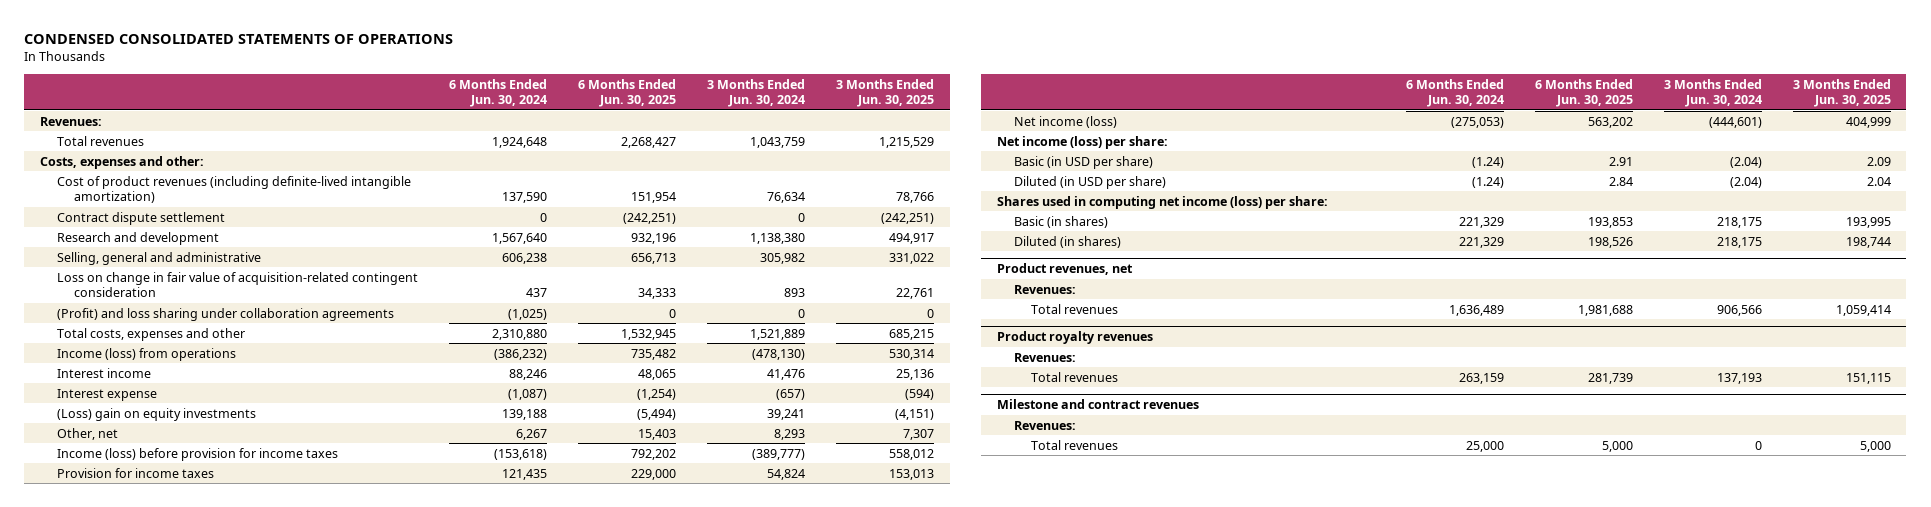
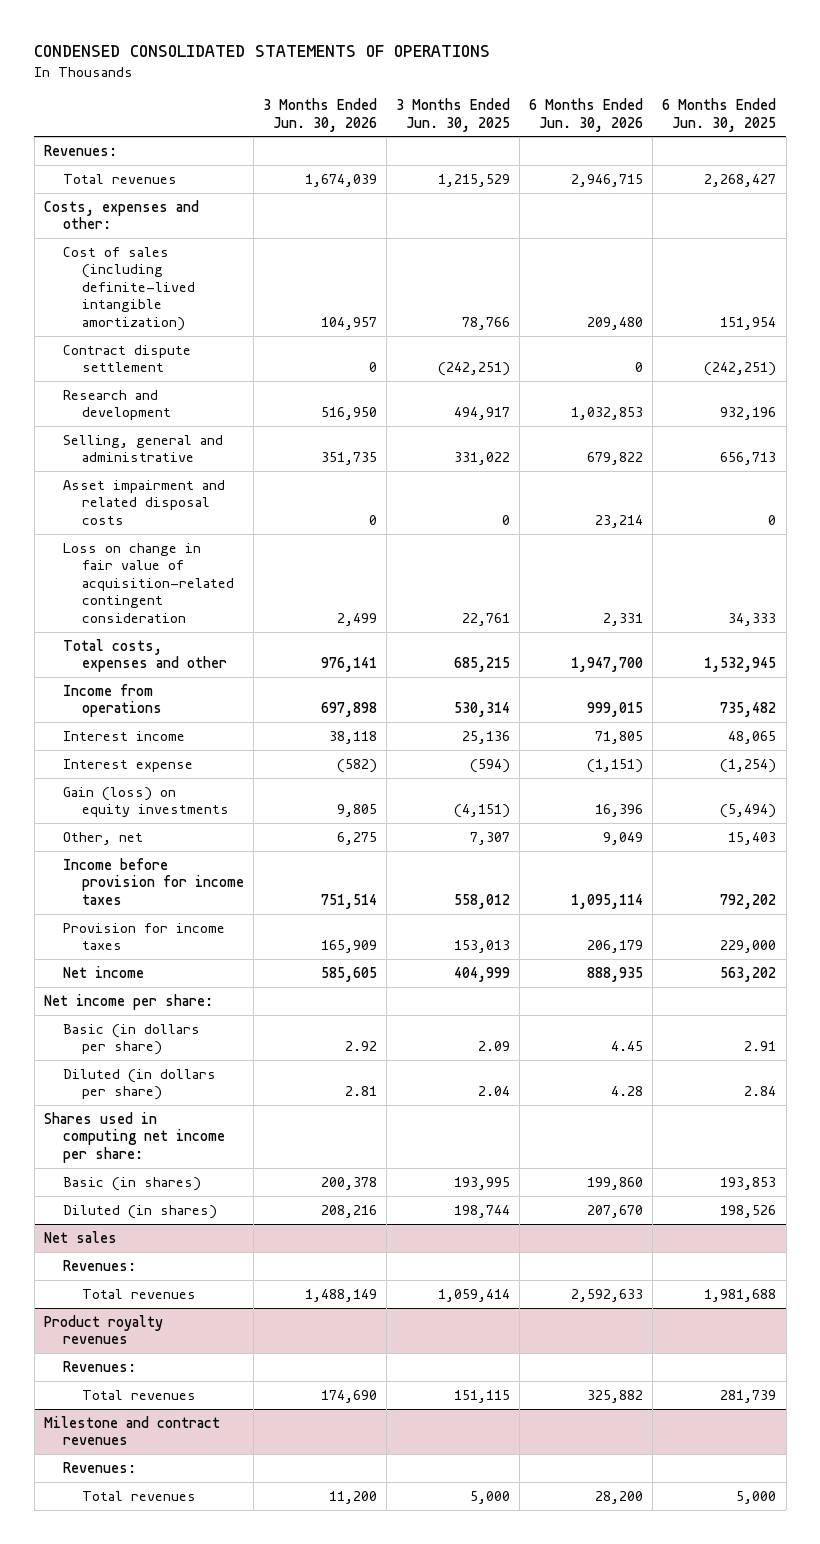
- | 6 Months Ended Jun. 30, 2024 | 6 Months Ended Jun. 30, 2025 | 3 Months Ended Jun. 30, 2024 | 3 Months Ended Jun. 30, 2025
+ | 3 Months Ended Jun. 30, 2026 | 3 Months Ended Jun. 30, 2025 | 6 Months Ended Jun. 30, 2026 | 6 Months Ended Jun. 30, 2025
- Cost of product revenues (including definite-lived intangible amortization) | 137,590 | 151,954 | 76,634 | 78,766
+ Cost of sales (including definite-lived intangible amortization) | 104,957 | 78,766 | 209,480 | 151,954
+ Asset impairment and related disposal costs | 0 | 0 | 23,214 | 0
- (Profit) and loss sharing under collaboration agreements | (1,025) | 0 | 0 | 0
- Income (loss) from operations | (386,232) | 735,482 | (478,130) | 530,314
+ Income from operations | 697,898 | 530,314 | 999,015 | 735,482
- (Loss) gain on equity investments | 139,188 | (5,494) | 39,241 | (4,151)
+ Gain (loss) on equity investments | 9,805 | (4,151) | 16,396 | (5,494)
- Income (loss) before provision for income taxes | (153,618) | 792,202 | (389,777) | 558,012
+ Income before provision for income taxes | 751,514 | 558,012 | 1,095,114 | 792,202
- Net income (loss) | (275,053) | 563,202 | (444,601) | 404,999
- Net income (loss) per share:
- Basic (in USD per share) | (1.24) | 2.91 | (2.04) | 2.09
- Diluted (in USD per share) | (1.24) | 2.84 | (2.04) | 2.04
- Shares used in computing net income (loss) per share:
+ Net income | 585,605 | 404,999 | 888,935 | 563,202
+ Net income per share:
+ Basic (in dollars per share) | 2.92 | 2.09 | 4.45 | 2.91
+ Diluted (in dollars per share) | 2.81 | 2.04 | 4.28 | 2.84
+ Shares used in computing net income per share:
- Product revenues, net
+ Net sales

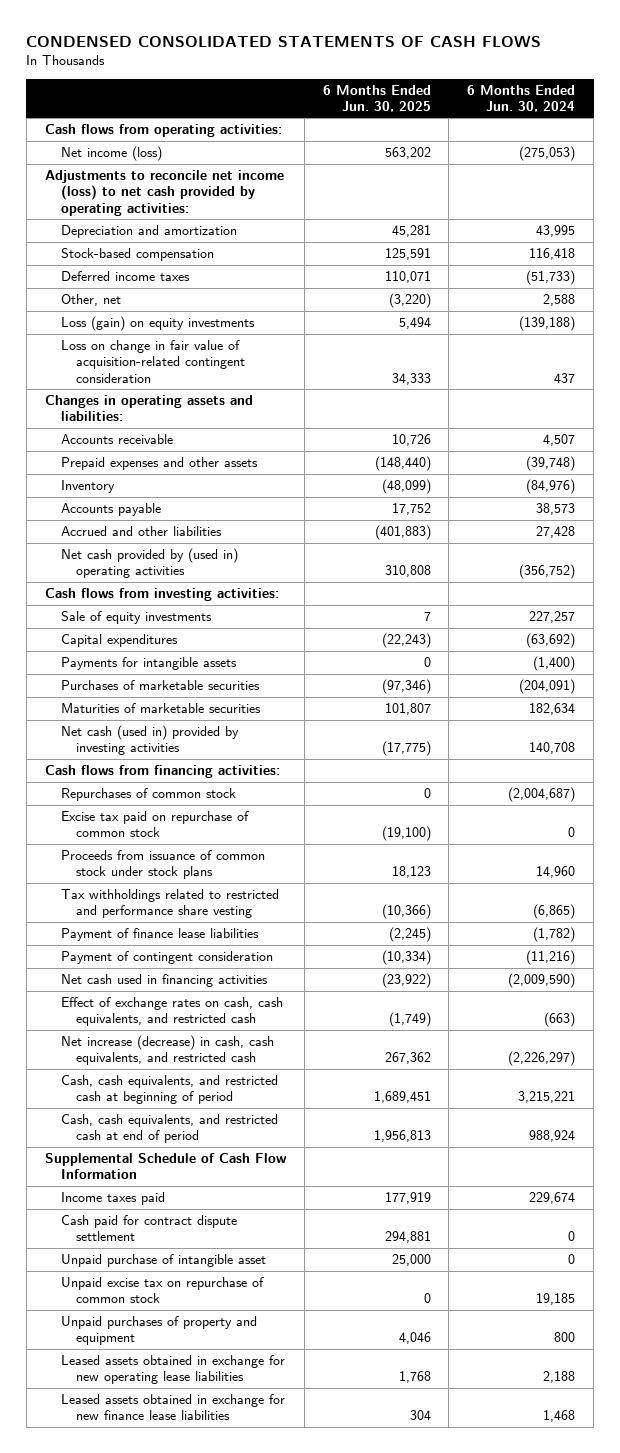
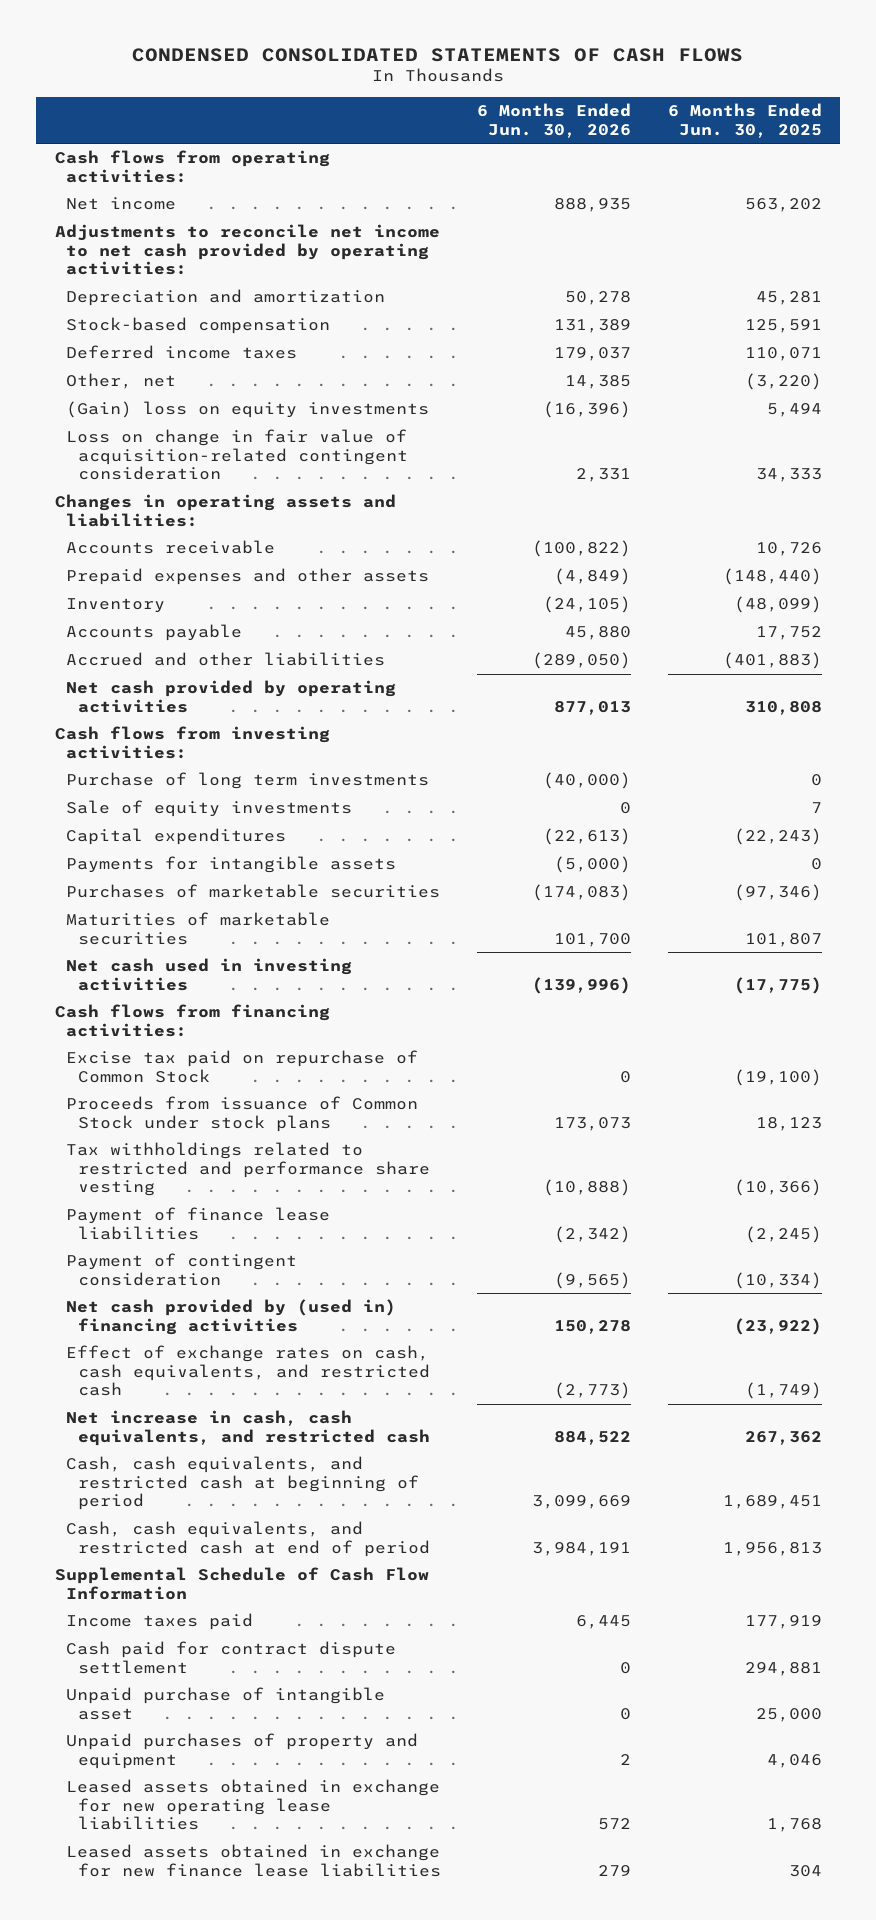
- | 6 Months Ended Jun. 30, 2025 | 6 Months Ended Jun. 30, 2024
+ | 6 Months Ended Jun. 30, 2026 | 6 Months Ended Jun. 30, 2025
- Net income (loss) | 563,202 | (275,053)
- Adjustments to reconcile net income (loss) to net cash provided by operating activities:
+ Net income | 888,935 | 563,202
+ Adjustments to reconcile net income to net cash provided by operating activities:
- Loss (gain) on equity investments | 5,494 | (139,188)
+ (Gain) loss on equity investments | (16,396) | 5,494
- Net cash provided by (used in) operating activities | 310,808 | (356,752)
+ Net cash provided by operating activities | 877,013 | 310,808
+ Purchase of long term investments | (40,000) | 0
- Net cash (used in) provided by investing activities | (17,775) | 140,708
+ Net cash used in investing activities | (139,996) | (17,775)
- Repurchases of common stock | 0 | (2,004,687)
- Excise tax paid on repurchase of common stock | (19,100) | 0
- Proceeds from issuance of common stock under stock plans | 18,123 | 14,960
+ Excise tax paid on repurchase of Common Stock | 0 | (19,100)
+ Proceeds from issuance of Common Stock under stock plans | 173,073 | 18,123
- Net cash used in financing activities | (23,922) | (2,009,590)
+ Net cash provided by (used in) financing activities | 150,278 | (23,922)
- Net increase (decrease) in cash, cash equivalents, and restricted cash | 267,362 | (2,226,297)
+ Net increase in cash, cash equivalents, and restricted cash | 884,522 | 267,362
- Unpaid excise tax on repurchase of common stock | 0 | 19,185

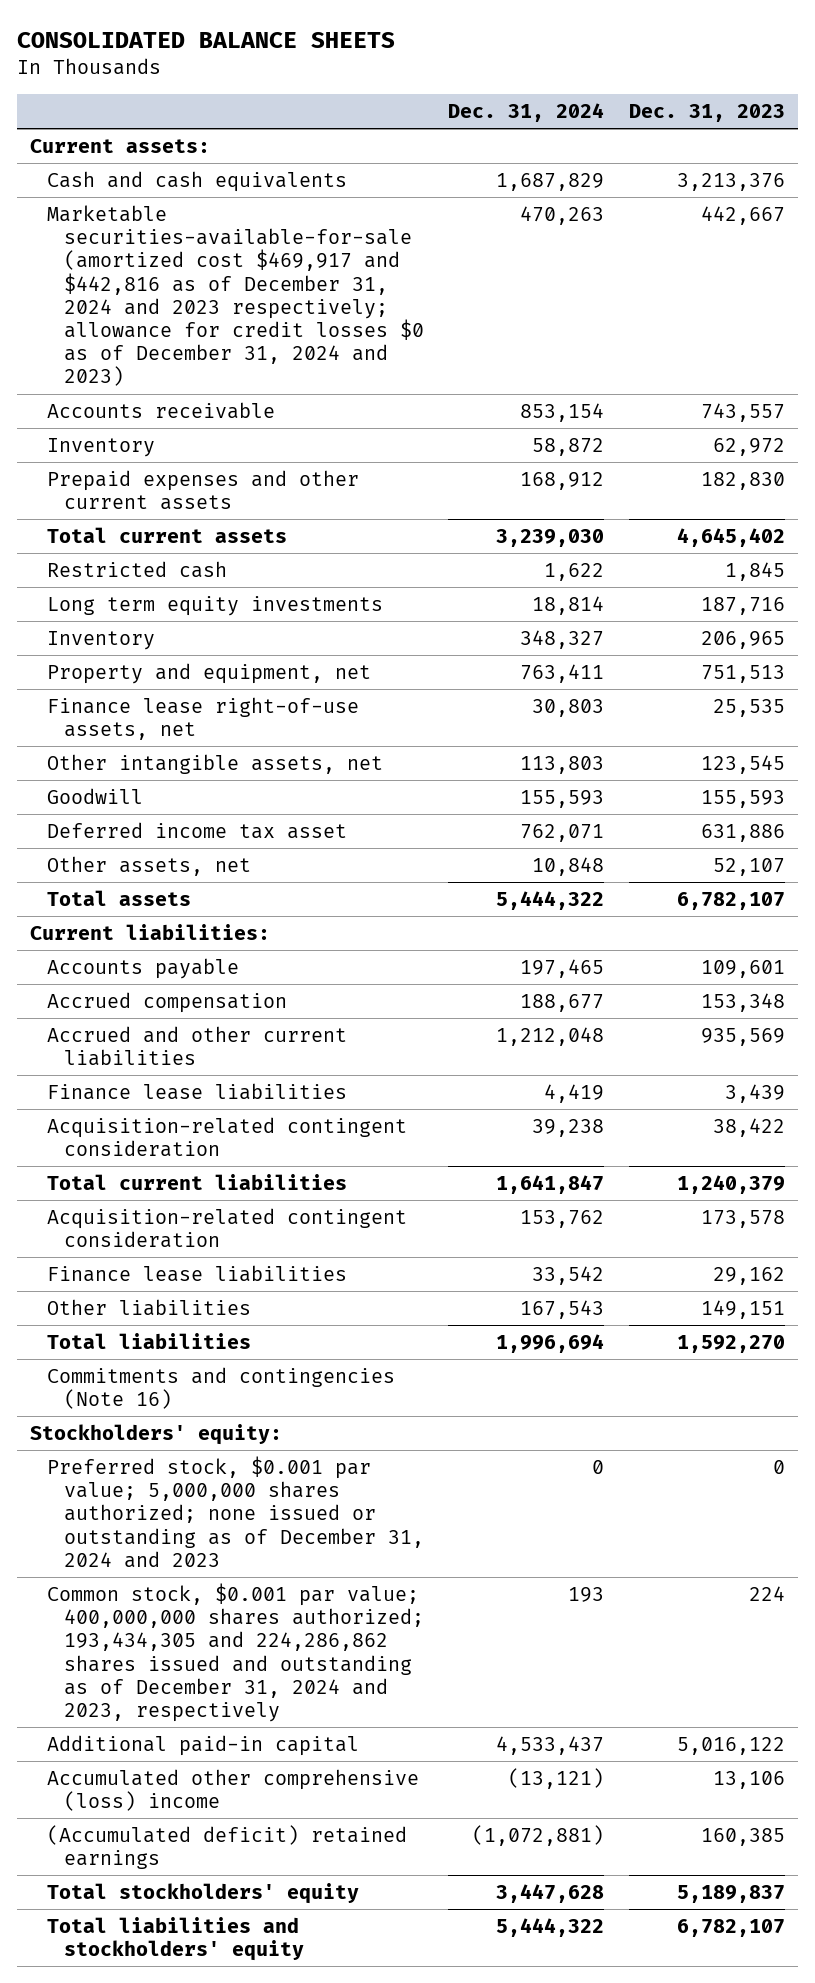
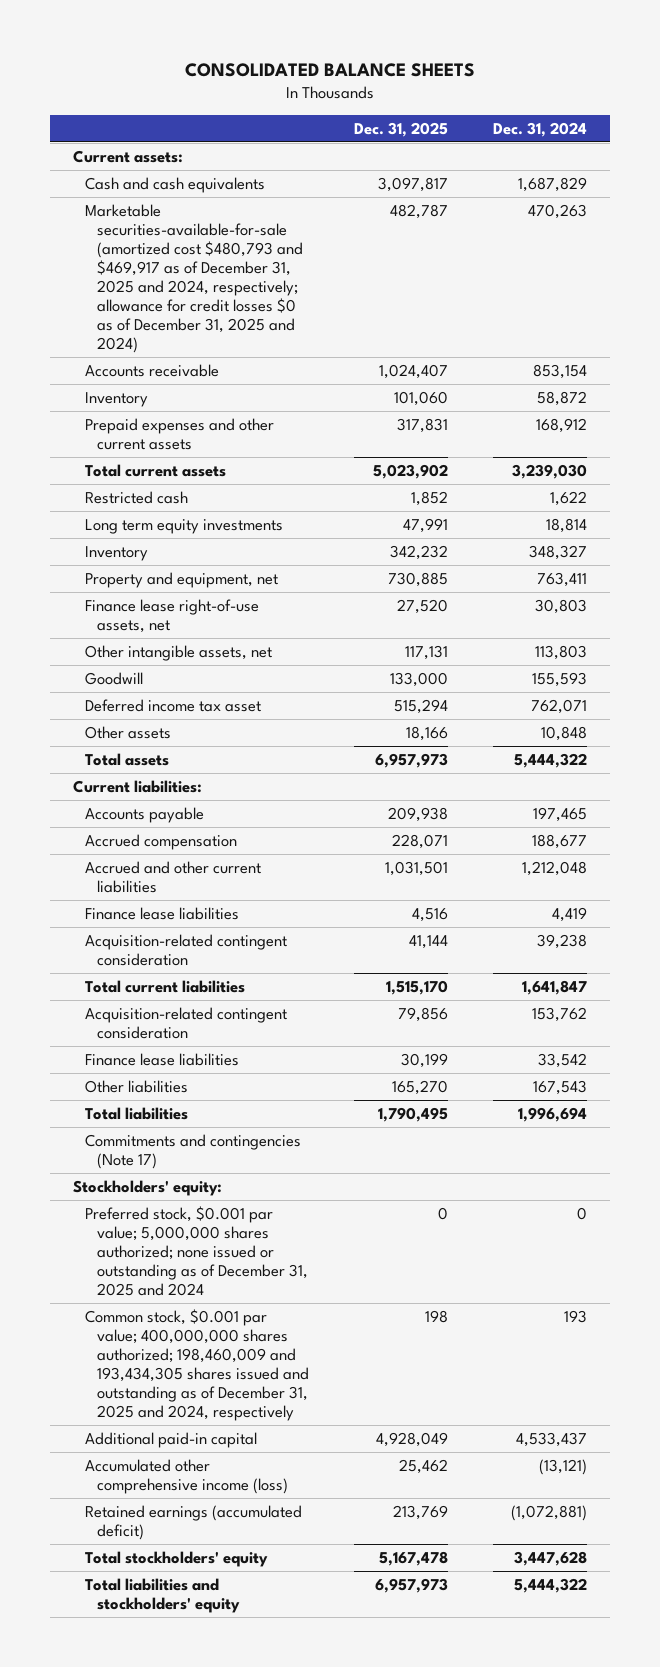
- | Dec. 31, 2024 | Dec. 31, 2023
+ | Dec. 31, 2025 | Dec. 31, 2024
- Marketable securities-available-for-sale (amortized cost $469,917 and $442,816 as of December 31, 2024 and 2023 respectively; allowance for credit losses $0 as of December 31, 2024 and 2023) | 470,263 | 442,667
+ Marketable securities-available-for-sale (amortized cost $480,793 and $469,917 as of December 31, 2025 and 2024, respectively; allowance for credit losses $0 as of December 31, 2025 and 2024) | 482,787 | 470,263
- Other assets, net | 10,848 | 52,107
+ Other assets | 18,166 | 10,848
- Commitments and contingencies (Note 16)
+ Commitments and contingencies (Note 17)
- Preferred stock, $0.001 par value; 5,000,000 shares authorized; none issued or outstanding as of December 31, 2024 and 2023 | 0 | 0
- Common stock, $0.001 par value; 400,000,000 shares authorized; 193,434,305 and 224,286,862 shares issued and outstanding as of December 31, 2024 and 2023, respectively | 193 | 224
+ Preferred stock, $0.001 par value; 5,000,000 shares authorized; none issued or outstanding as of December 31, 2025 and 2024 | 0 | 0
+ Common stock, $0.001 par value; 400,000,000 shares authorized; 198,460,009 and 193,434,305 shares issued and outstanding as of December 31, 2025 and 2024, respectively | 198 | 193
- Accumulated other comprehensive (loss) income | (13,121) | 13,106
- (Accumulated deficit) retained earnings | (1,072,881) | 160,385
+ Accumulated other comprehensive income (loss) | 25,462 | (13,121)
+ Retained earnings (accumulated deficit) | 213,769 | (1,072,881)

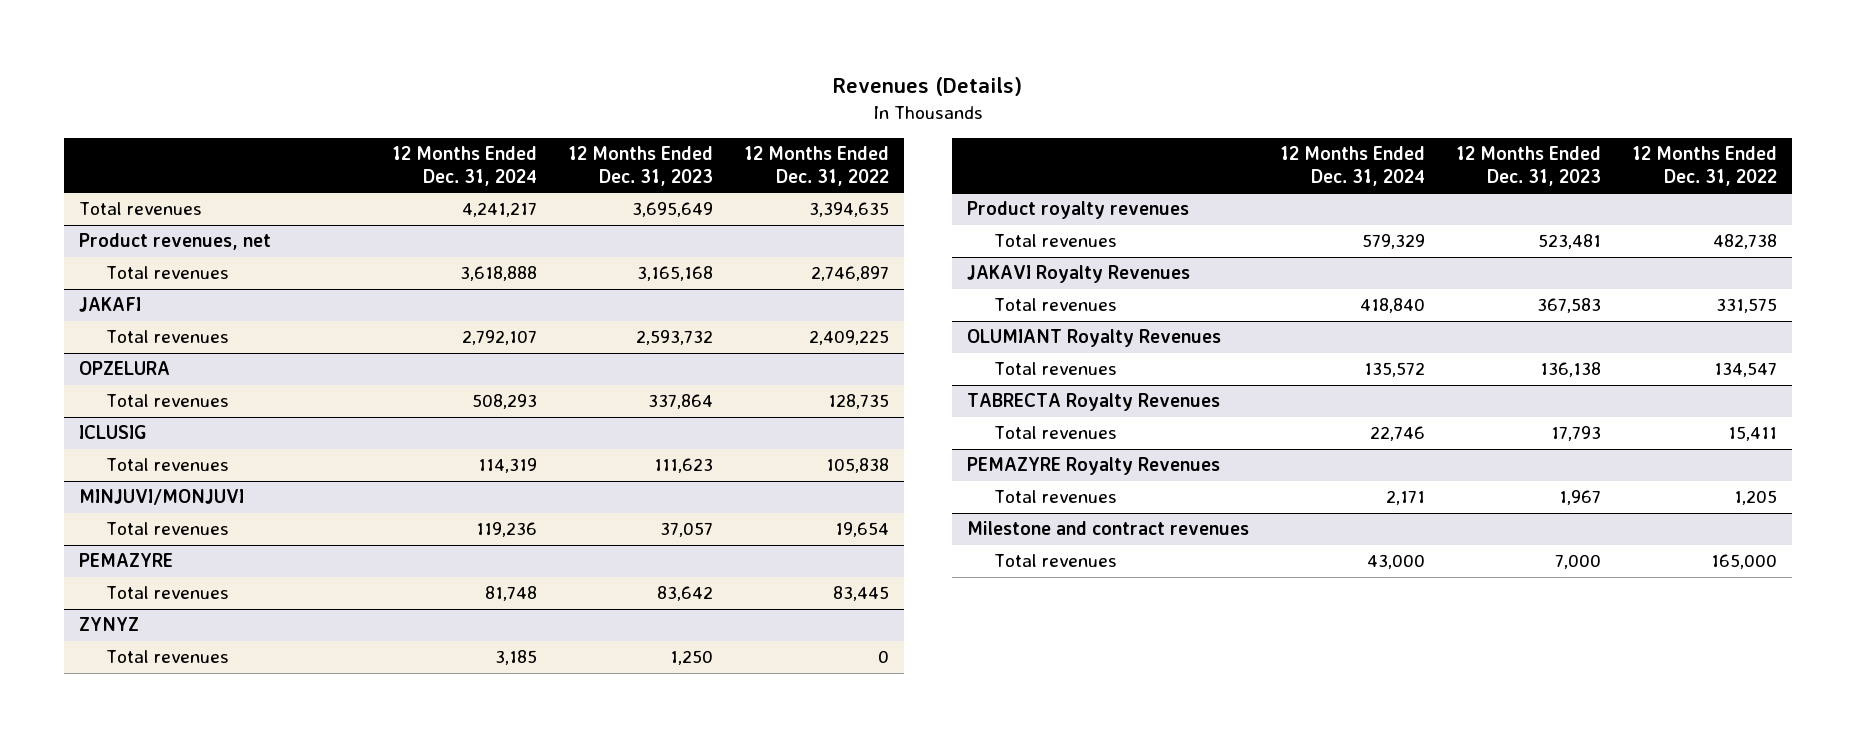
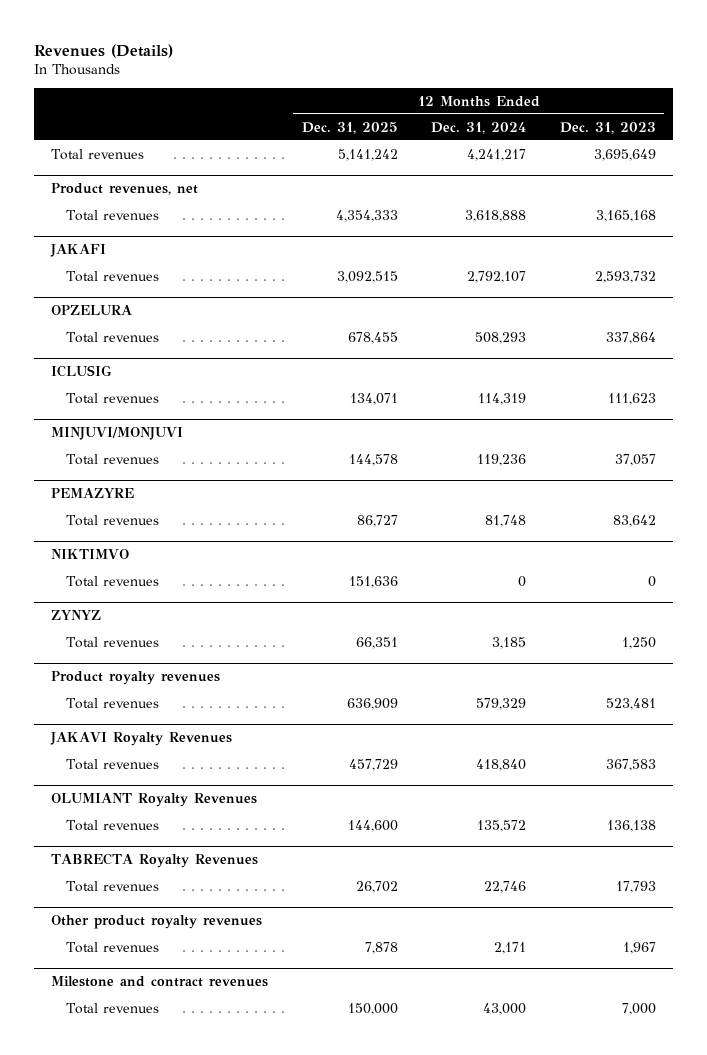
- | 12 Months Ended Dec. 31, 2024 | 12 Months Ended Dec. 31, 2023 | 12 Months Ended Dec. 31, 2022
+ | 12 Months Ended Dec. 31, 2025 | 12 Months Ended Dec. 31, 2024 | 12 Months Ended Dec. 31, 2023
+ NIKTIMVO
+ Total revenues | 151,636 | 0 | 0
- PEMAZYRE Royalty Revenues
+ Other product royalty revenues

